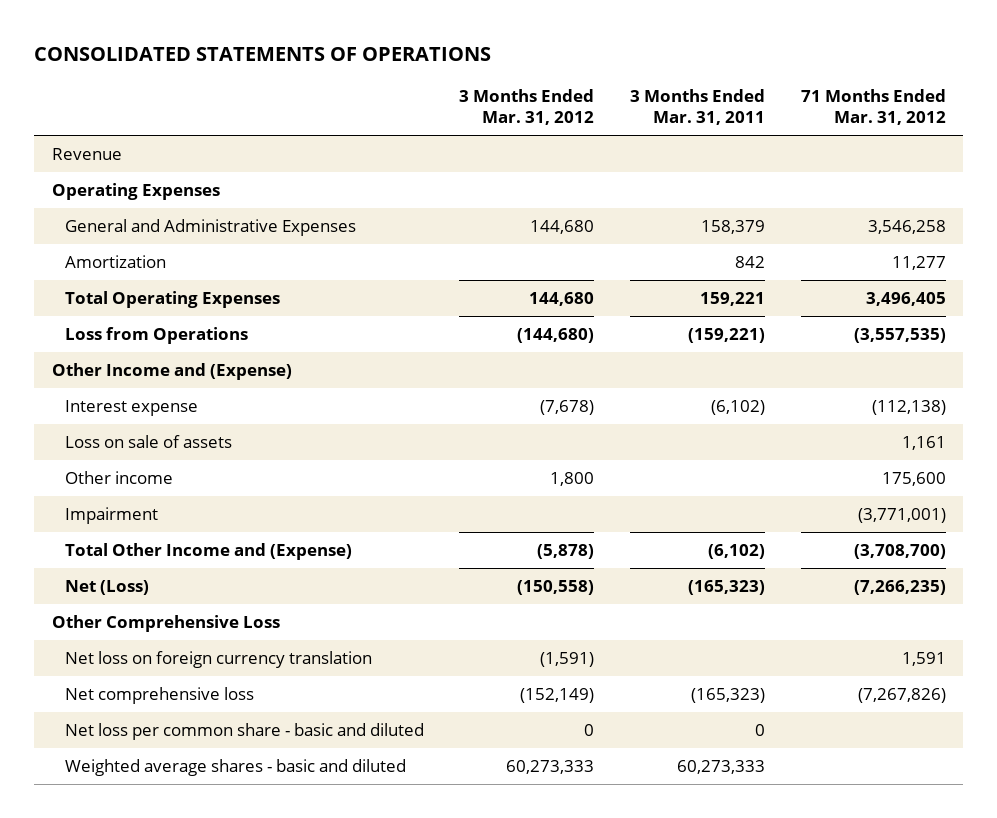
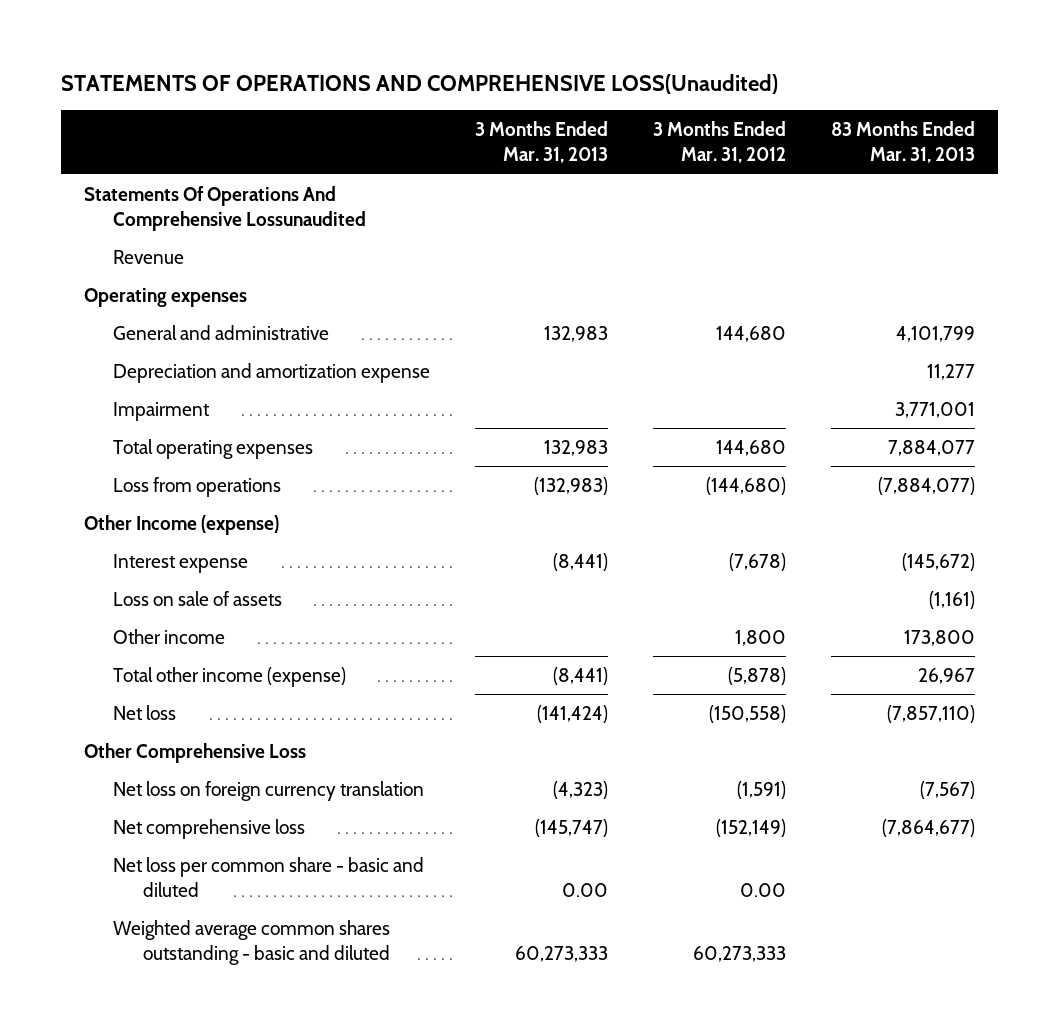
- CONSOLIDATED STATEMENTS OF OPERATIONS
+ STATEMENTS OF OPERATIONS AND COMPREHENSIVE LOSS(Unaudited)
- | 3 Months Ended Mar. 31, 2012 | 3 Months Ended Mar. 31, 2011 | 71 Months Ended Mar. 31, 2012
+ | 3 Months Ended Mar. 31, 2013 | 3 Months Ended Mar. 31, 2012 | 83 Months Ended Mar. 31, 2013
+ Statements Of Operations And Comprehensive Lossunaudited
- Operating Expenses
- General and Administrative Expenses | 144,680 | 158,379 | 3,546,258
- Amortization | | 842 | 11,277
- Total Operating Expenses | 144,680 | 159,221 | 3,496,405
- Loss from Operations | (144,680) | (159,221) | (3,557,535)
- Other Income and (Expense)
+ Operating expenses
+ General and administrative | 132,983 | 144,680 | 4,101,799
+ Depreciation and amortization expense | | | 11,277
moved up: Impairment | | | 3,771,001
+ Total operating expenses | 132,983 | 144,680 | 7,884,077
+ Loss from operations | (132,983) | (144,680) | (7,884,077)
+ Other Income (expense)
- Total Other Income and (Expense) | (5,878) | (6,102) | (3,708,700)
- Net (Loss) | (150,558) | (165,323) | (7,266,235)
+ Total other income (expense) | (8,441) | (5,878) | 26,967
+ Net loss | (141,424) | (150,558) | (7,857,110)
- Net loss per common share - basic and diluted | 0 | 0 |
- Weighted average shares - basic and diluted | 60,273,333 | 60,273,333 |
+ Net loss per common share - basic and diluted | 0.00 | 0.00 |
+ Weighted average common shares outstanding - basic and diluted | 60,273,333 | 60,273,333 |

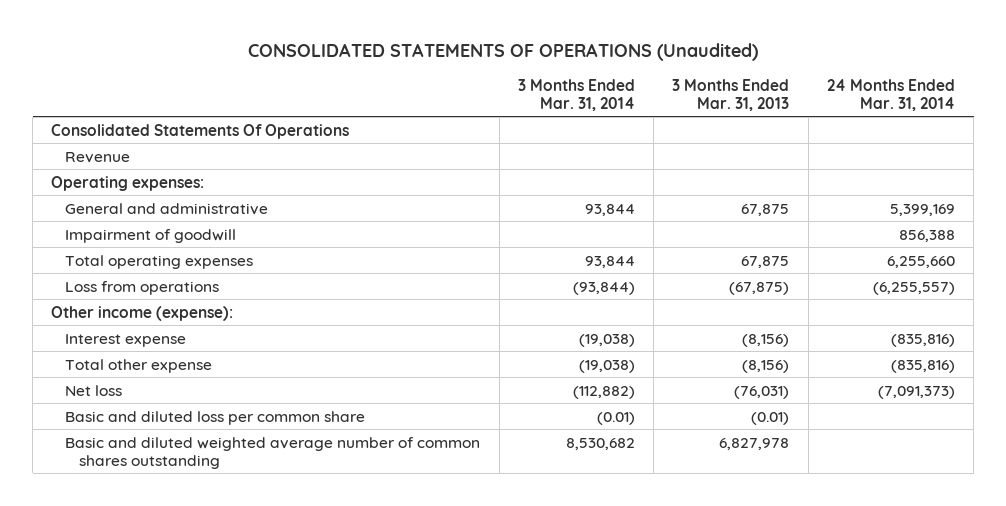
- STATEMENTS OF OPERATIONS AND COMPREHENSIVE LOSS(Unaudited)
+ CONSOLIDATED STATEMENTS OF OPERATIONS (Unaudited)
- | 3 Months Ended Mar. 31, 2013 | 3 Months Ended Mar. 31, 2012 | 83 Months Ended Mar. 31, 2013
+ | 3 Months Ended Mar. 31, 2014 | 3 Months Ended Mar. 31, 2013 | 24 Months Ended Mar. 31, 2014
- Statements Of Operations And Comprehensive Lossunaudited
+ Consolidated Statements Of Operations
- Operating expenses
- General and administrative | 132,983 | 144,680 | 4,101,799
- Depreciation and amortization expense | | | 11,277
- Impairment | | | 3,771,001
- Total operating expenses | 132,983 | 144,680 | 7,884,077
- Loss from operations | (132,983) | (144,680) | (7,884,077)
- Other Income (expense)
- Interest expense | (8,441) | (7,678) | (145,672)
- Loss on sale of assets | | | (1,161)
- Other income | | 1,800 | 173,800
- Total other income (expense) | (8,441) | (5,878) | 26,967
- Net loss | (141,424) | (150,558) | (7,857,110)
- Other Comprehensive Loss
- Net loss on foreign currency translation | (4,323) | (1,591) | (7,567)
- Net comprehensive loss | (145,747) | (152,149) | (7,864,677)
- Net loss per common share - basic and diluted | 0.00 | 0.00 |
- Weighted average common shares outstanding - basic and diluted | 60,273,333 | 60,273,333 |
+ Operating expenses:
+ General and administrative | 93,844 | 67,875 | 5,399,169
+ Impairment of goodwill | | | 856,388
+ Total operating expenses | 93,844 | 67,875 | 6,255,660
+ Loss from operations | (93,844) | (67,875) | (6,255,557)
+ Other income (expense):
+ Interest expense | (19,038) | (8,156) | (835,816)
+ Total other expense | (19,038) | (8,156) | (835,816)
+ Net loss | (112,882) | (76,031) | (7,091,373)
+ Basic and diluted loss per common share | (0.01) | (0.01) |
+ Basic and diluted weighted average number of common shares outstanding | 8,530,682 | 6,827,978 |

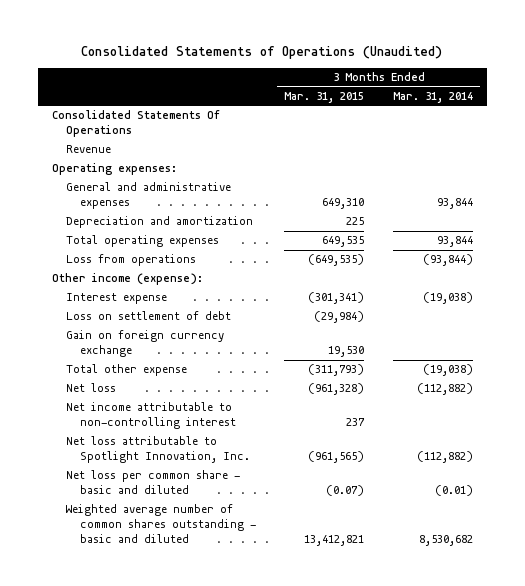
- CONSOLIDATED STATEMENTS OF OPERATIONS (Unaudited)
+ Consolidated Statements of Operations (Unaudited)
- | 3 Months Ended Mar. 31, 2014 | 3 Months Ended Mar. 31, 2013 | 24 Months Ended Mar. 31, 2014
+ | 3 Months Ended Mar. 31, 2015 | 3 Months Ended Mar. 31, 2014
- General and administrative | 93,844 | 67,875 | 5,399,169
- Impairment of goodwill | | | 856,388
+ General and administrative expenses | 649,310 | 93,844
+ Depreciation and amortization | 225 |
+ Loss on settlement of debt | (29,984) |
+ Gain on foreign currency exchange | 19,530 |
- Basic and diluted loss per common share | (0.01) | (0.01) |
- Basic and diluted weighted average number of common shares outstanding | 8,530,682 | 6,827,978 |
+ Net income attributable to non-controlling interest | 237 |
+ Net loss attributable to Spotlight Innovation, Inc. | (961,565) | (112,882)
+ Net loss per common share - basic and diluted | (0.07) | (0.01)
+ Weighted average number of common shares outstanding - basic and diluted | 13,412,821 | 8,530,682

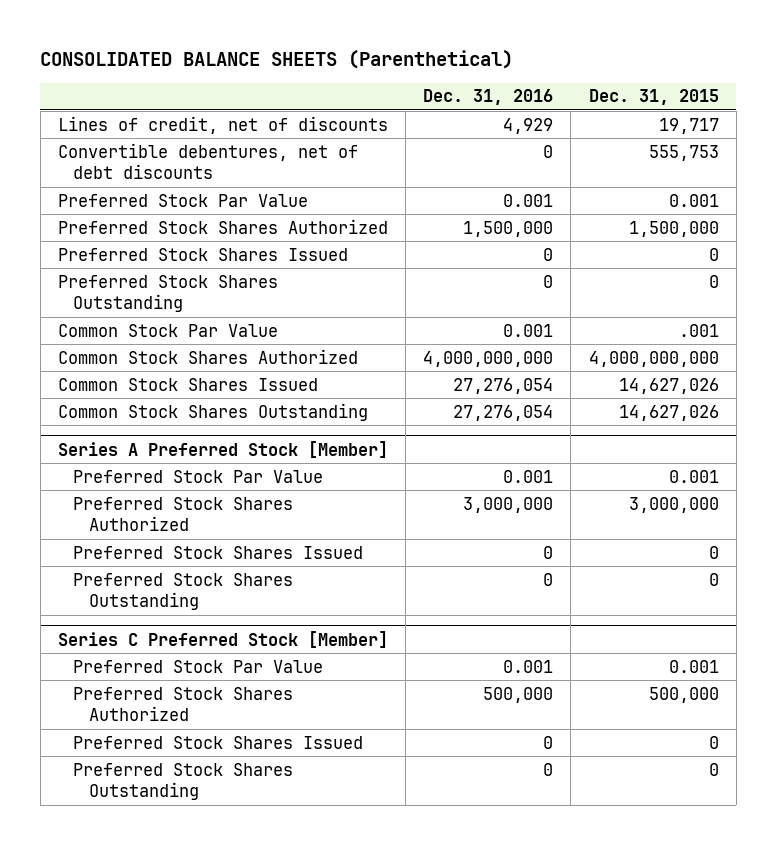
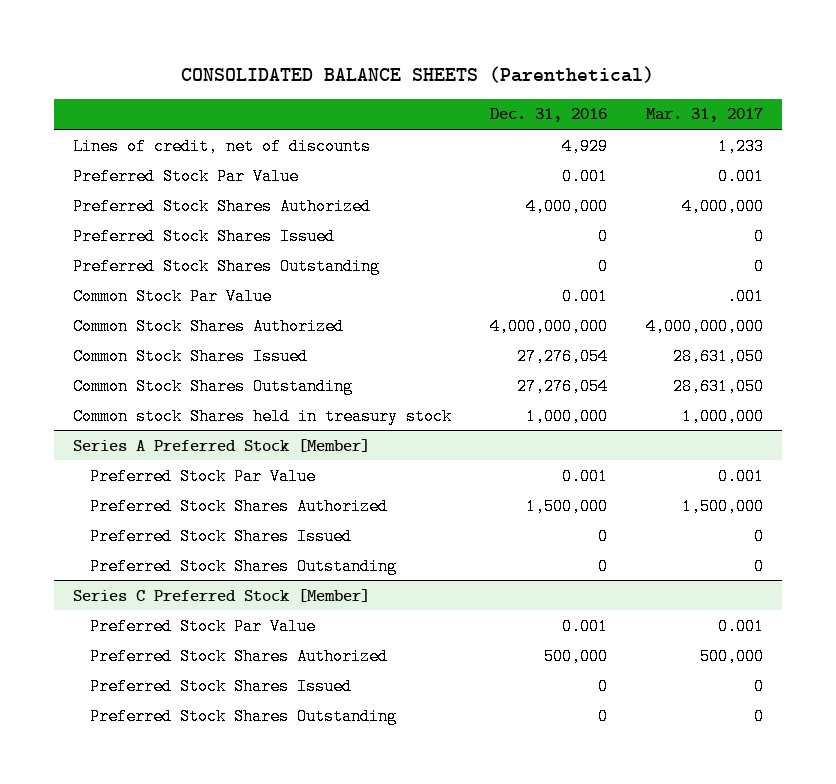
- | Dec. 31, 2016 | Dec. 31, 2015
+ | Dec. 31, 2016 | Mar. 31, 2017
- Convertible debentures, net of debt discounts | 0 | 555,753
- Preferred Stock Shares Authorized | 1,500,000 | 1,500,000
+ Preferred Stock Shares Authorized | 4,000,000 | 4,000,000
+ Common stock Shares held in treasury stock | 1,000,000 | 1,000,000
@ Series A Preferred Stock [Member]
- Preferred Stock Shares Authorized | 3,000,000 | 3,000,000
+ Preferred Stock Shares Authorized | 1,500,000 | 1,500,000

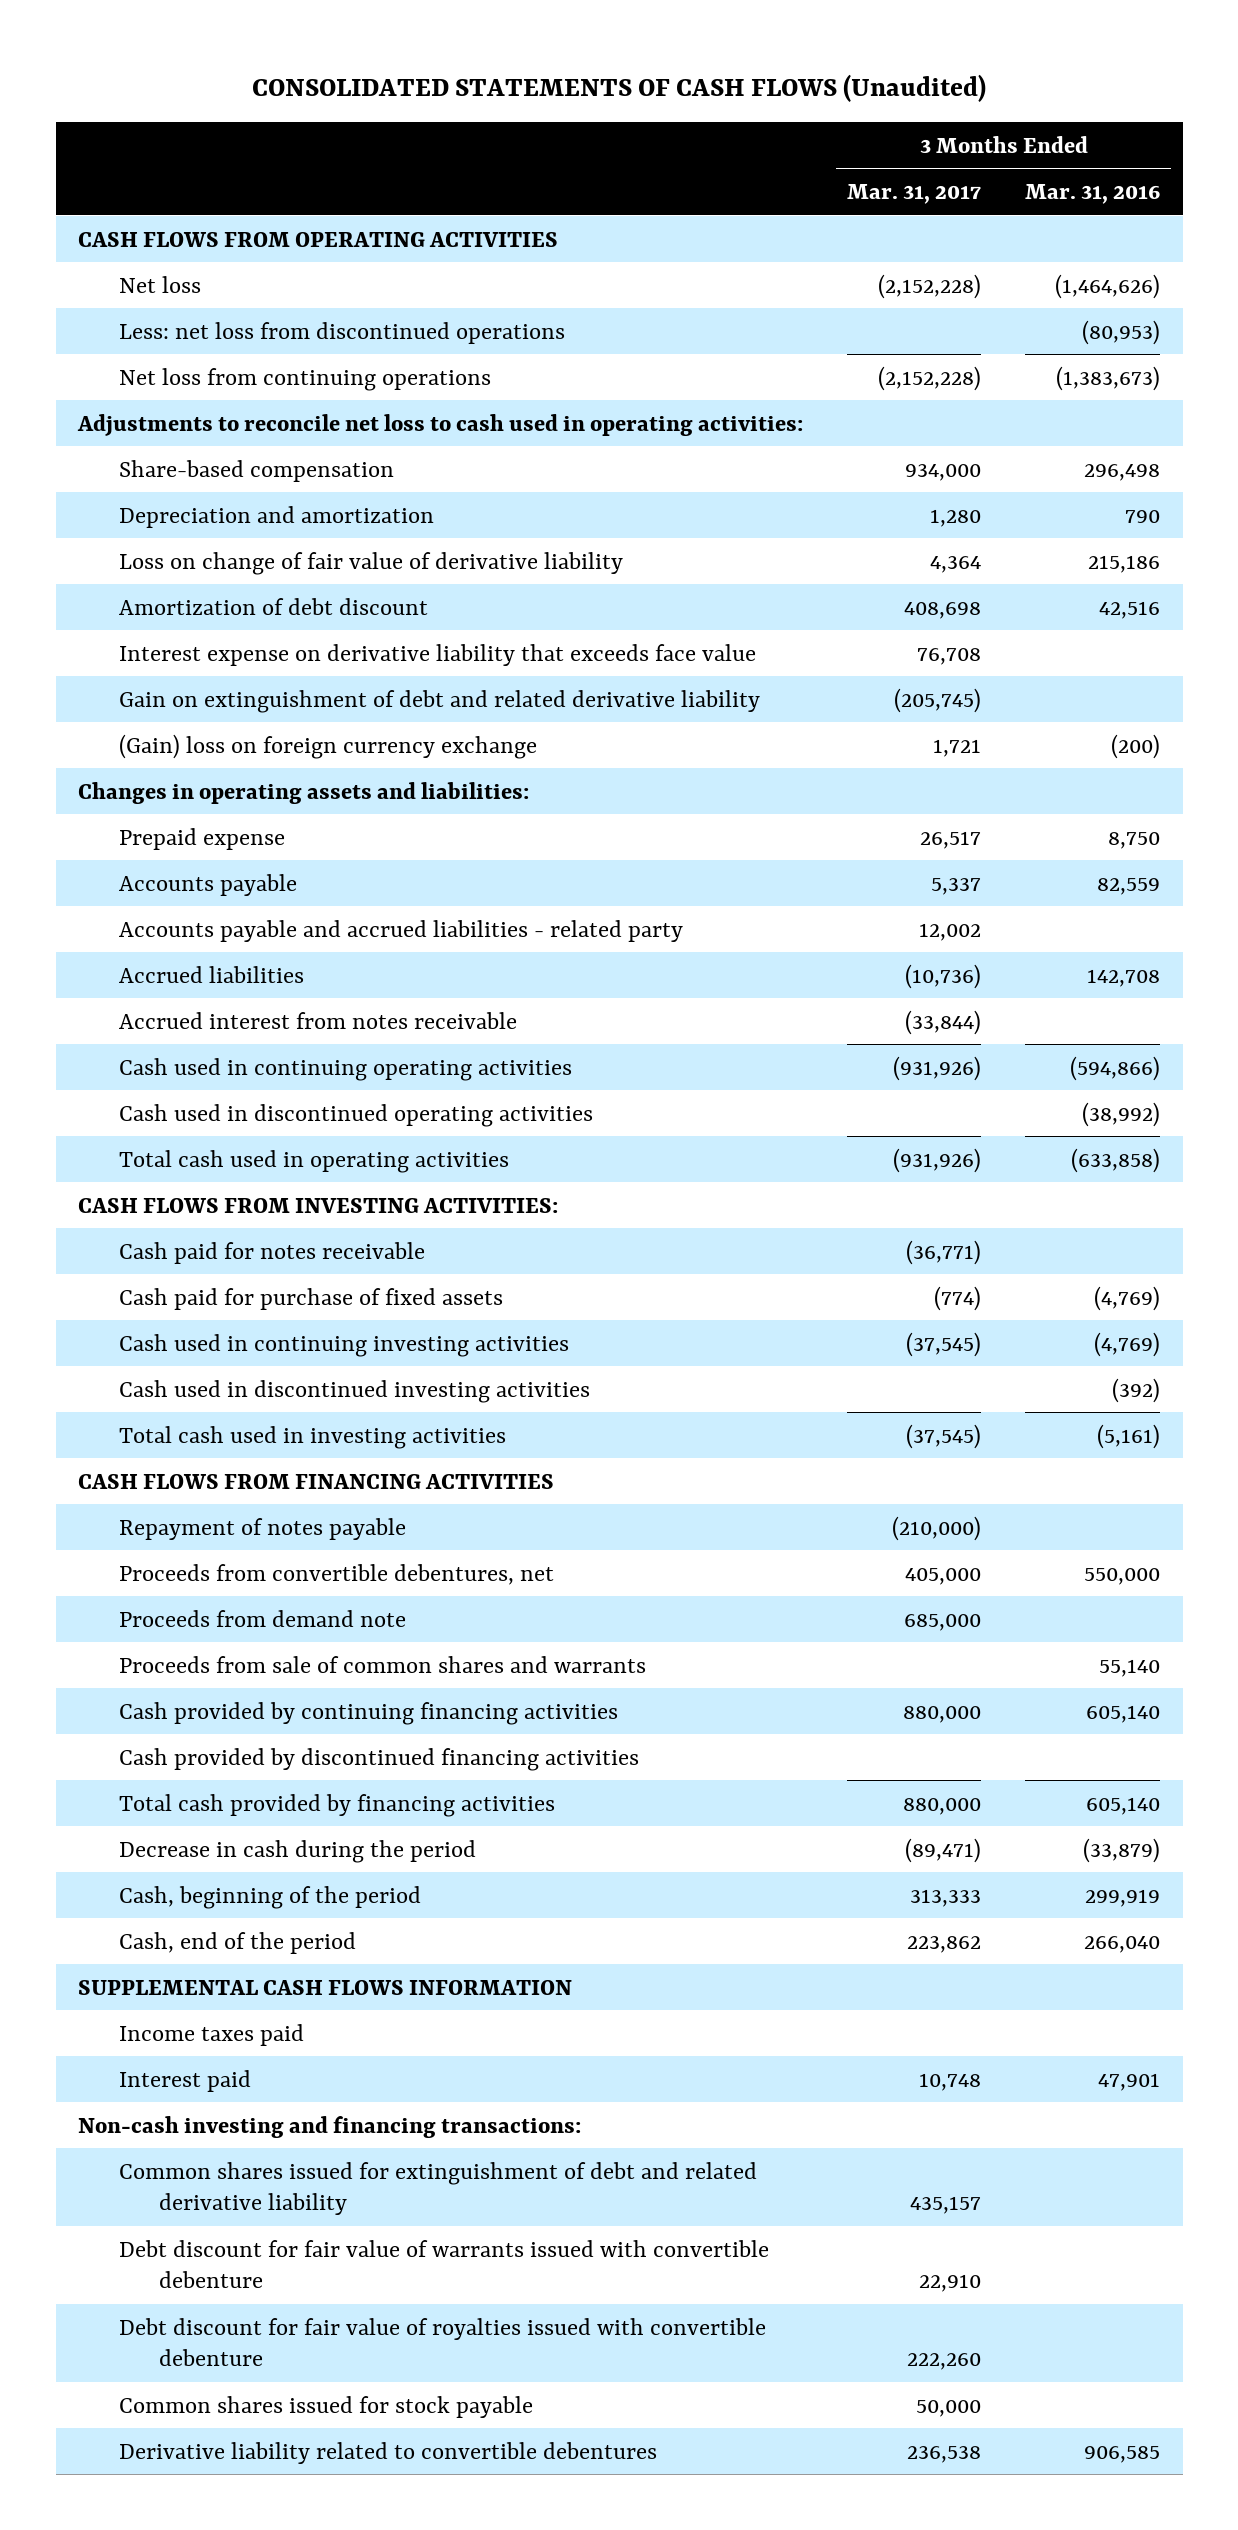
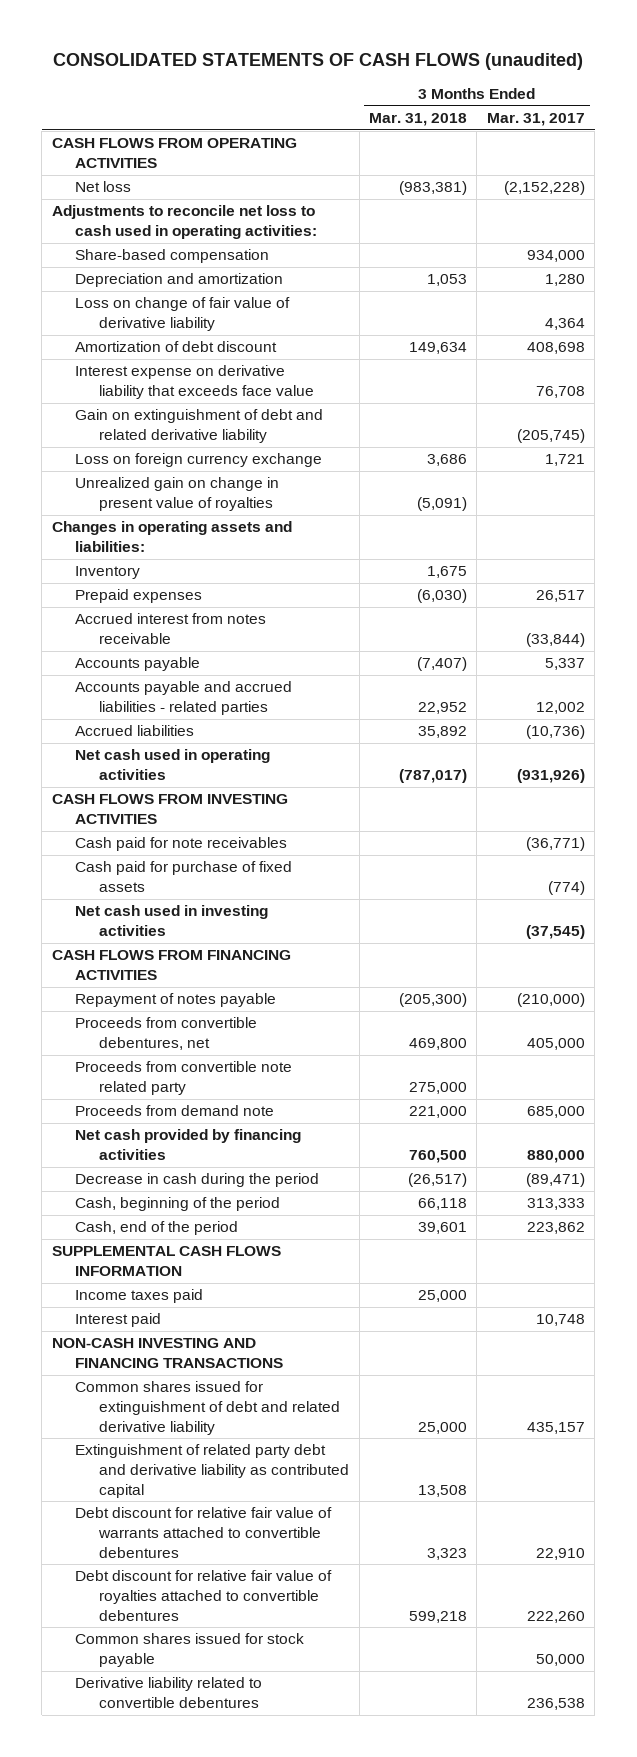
- CONSOLIDATED STATEMENTS OF CASH FLOWS (Unaudited)
+ CONSOLIDATED STATEMENTS OF CASH FLOWS (unaudited)
- | 3 Months Ended Mar. 31, 2017 | 3 Months Ended Mar. 31, 2016
+ | 3 Months Ended Mar. 31, 2018 | 3 Months Ended Mar. 31, 2017
- Less: net loss from discontinued operations | | (80,953)
- Net loss from continuing operations | (2,152,228) | (1,383,673)
- (Gain) loss on foreign currency exchange | 1,721 | (200)
+ Loss on foreign currency exchange | 3,686 | 1,721
+ Unrealized gain on change in present value of royalties | (5,091) |
- Prepaid expense | 26,517 | 8,750
+ Inventory | 1,675 |
+ Prepaid expenses | (6,030) | 26,517
moved up: Accrued interest from notes receivable | | (33,844)
- Accounts payable and accrued liabilities - related party | 12,002 |
+ Accounts payable and accrued liabilities - related parties | 22,952 | 12,002
- Cash used in continuing operating activities | (931,926) | (594,866)
- Cash used in discontinued operating activities | | (38,992)
- Total cash used in operating activities | (931,926) | (633,858)
- CASH FLOWS FROM INVESTING ACTIVITIES:
- Cash paid for notes receivable | (36,771) |
+ Net cash used in operating activities | (787,017) | (931,926)
+ CASH FLOWS FROM INVESTING ACTIVITIES
+ Cash paid for note receivables | | (36,771)
- Cash used in continuing investing activities | (37,545) | (4,769)
- Cash used in discontinued investing activities | | (392)
- Total cash used in investing activities | (37,545) | (5,161)
+ Net cash used in investing activities | | (37,545)
+ Proceeds from convertible note related party | 275,000 |
- Proceeds from sale of common shares and warrants | | 55,140
- Cash provided by continuing financing activities | 880,000 | 605,140
- Cash provided by discontinued financing activities
- Total cash provided by financing activities | 880,000 | 605,140
+ Net cash provided by financing activities | 760,500 | 880,000
- Non-cash investing and financing transactions:
+ NON-CASH INVESTING AND FINANCING TRANSACTIONS
- Debt discount for fair value of warrants issued with convertible debenture | 22,910 |
- Debt discount for fair value of royalties issued with convertible debenture | 222,260 |
+ Extinguishment of related party debt and derivative liability as contributed capital | 13,508 |
+ Debt discount for relative fair value of warrants attached to convertible debentures | 3,323 | 22,910
+ Debt discount for relative fair value of royalties attached to convertible debentures | 599,218 | 222,260

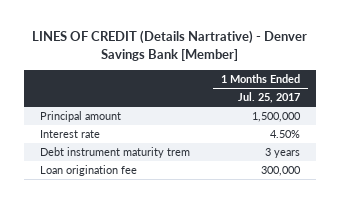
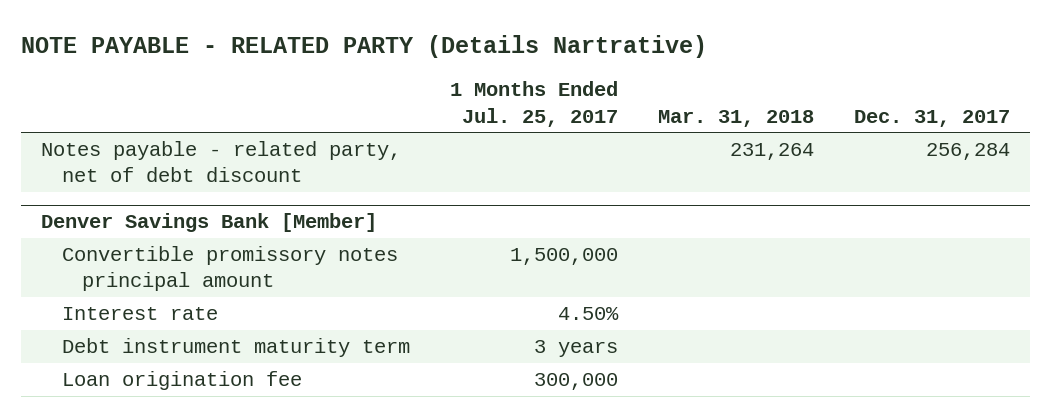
- LINES OF CREDIT (Details Nartrative) - Denver Savings Bank [Member]
+ NOTE PAYABLE - RELATED PARTY (Details Nartrative)
- | 1 Months Ended Jul. 25, 2017
+ | 1 Months Ended Jul. 25, 2017 | Mar. 31, 2018 | Dec. 31, 2017
- Principal amount | 1,500,000
+ Notes payable - related party, net of debt discount | | 231,264 | 256,284
+ Denver Savings Bank [Member]
+ Convertible promissory notes principal amount | 1,500,000 | |
- Debt instrument maturity trem | 3 years
+ Debt instrument maturity term | 3 years | |

